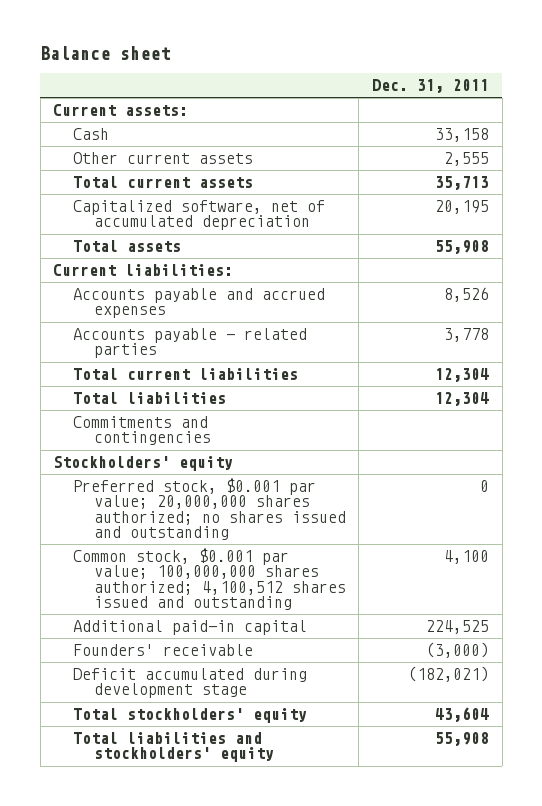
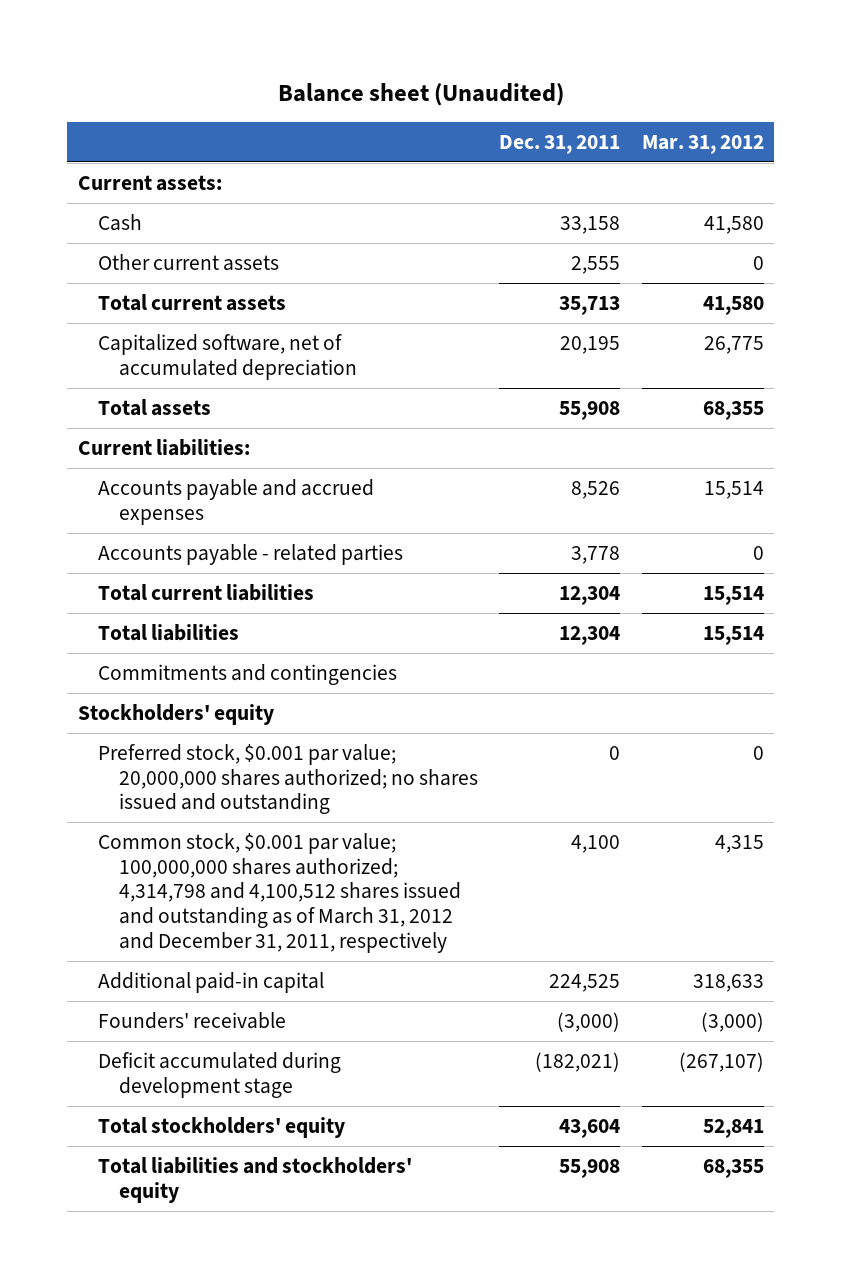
- Balance sheet
+ Balance sheet (Unaudited)
- | Dec. 31, 2011
+ | Dec. 31, 2011 | Mar. 31, 2012
- Common stock, $0.001 par value; 100,000,000 shares authorized; 4,100,512 shares issued and outstanding | 4,100
+ Common stock, $0.001 par value; 100,000,000 shares authorized; 4,314,798 and 4,100,512 shares issued and outstanding as of March 31, 2012 and December 31, 2011, respectively | 4,100 | 4,315

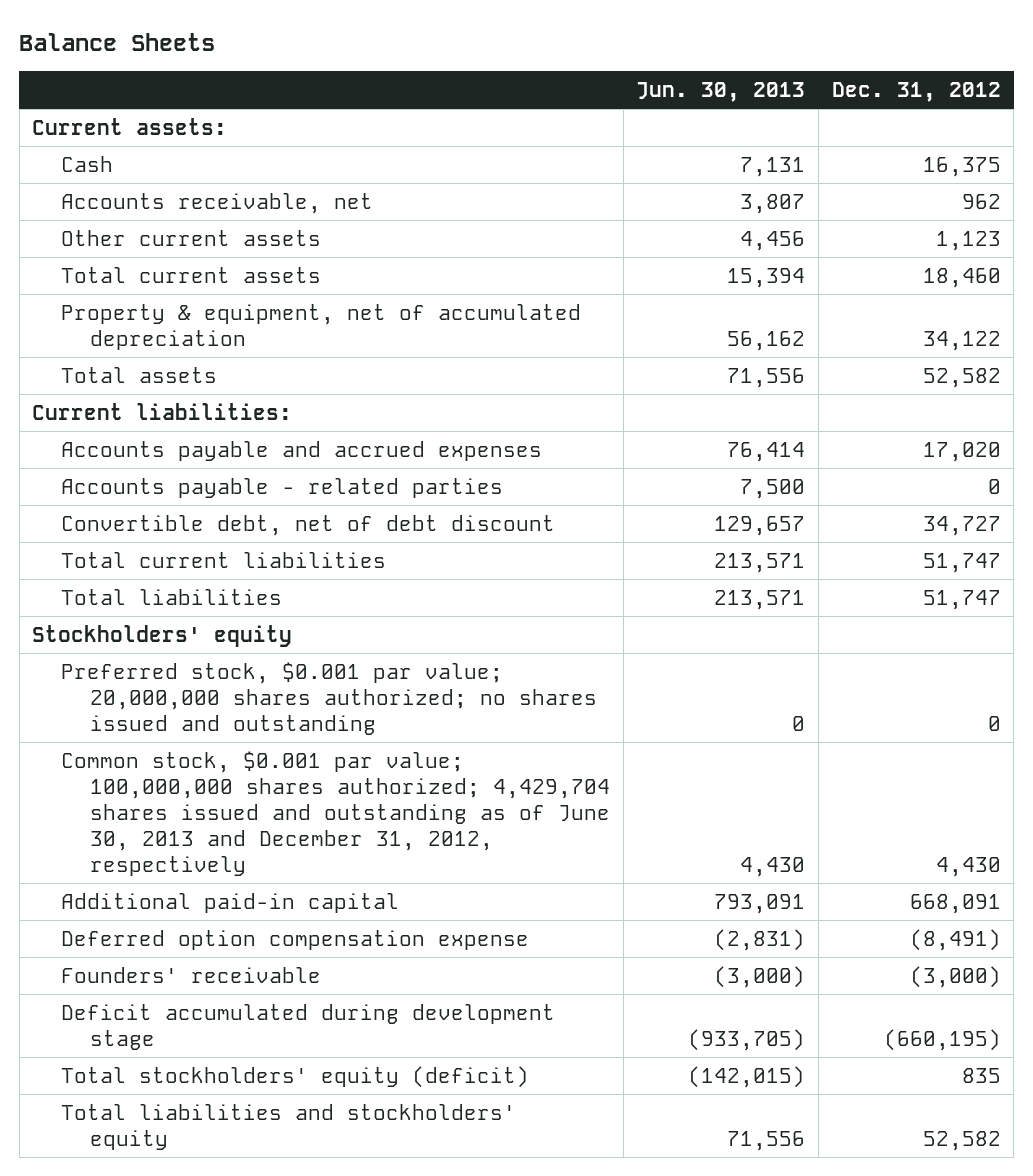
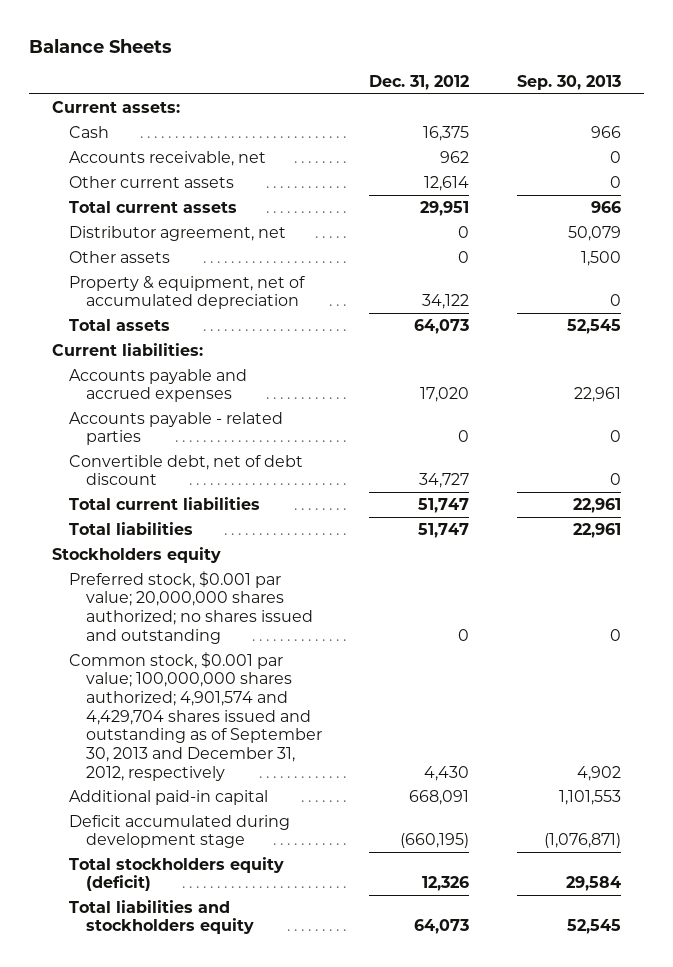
- | Jun. 30, 2013 | Dec. 31, 2012
+ | Dec. 31, 2012 | Sep. 30, 2013
- Other current assets | 4,456 | 1,123
- Total current assets | 15,394 | 18,460
+ Other current assets | 12,614 | 0
+ Total current assets | 29,951 | 966
+ Distributor agreement, net | 0 | 50,079
+ Other assets | 0 | 1,500
- Total assets | 71,556 | 52,582
+ Total assets | 64,073 | 52,545
- Stockholders' equity
+ Stockholders equity
- Common stock, $0.001 par value; 100,000,000 shares authorized; 4,429,704 shares issued and outstanding as of June 30, 2013 and December 31, 2012, respectively | 4,430 | 4,430
+ Common stock, $0.001 par value; 100,000,000 shares authorized; 4,901,574 and 4,429,704 shares issued and outstanding as of September 30, 2013 and December 31, 2012, respectively | 4,430 | 4,902
- Deferred option compensation expense | (2,831) | (8,491)
- Founders' receivable | (3,000) | (3,000)
- Total stockholders' equity (deficit) | (142,015) | 835
- Total liabilities and stockholders' equity | 71,556 | 52,582
+ Total stockholders equity (deficit) | 12,326 | 29,584
+ Total liabilities and stockholders equity | 64,073 | 52,545

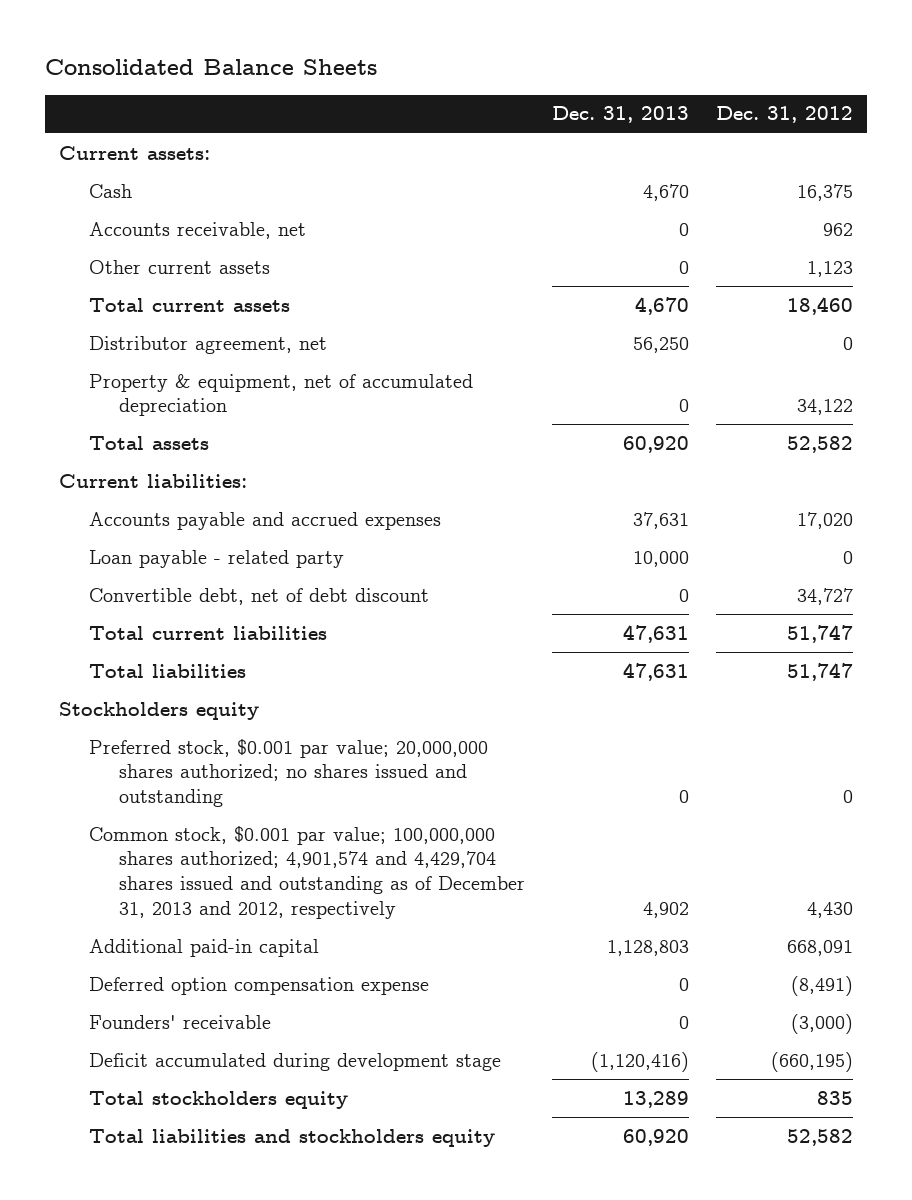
- Balance Sheets
+ Consolidated Balance Sheets
- | Dec. 31, 2012 | Sep. 30, 2013
+ | Dec. 31, 2013 | Dec. 31, 2012
- Other current assets | 12,614 | 0
- Total current assets | 29,951 | 966
+ Other current assets | 0 | 1,123
+ Total current assets | 4,670 | 18,460
- Other assets | 0 | 1,500
- Total assets | 64,073 | 52,545
+ Total assets | 60,920 | 52,582
- Accounts payable - related parties | 0 | 0
+ Loan payable - related party | 10,000 | 0
- Common stock, $0.001 par value; 100,000,000 shares authorized; 4,901,574 and 4,429,704 shares issued and outstanding as of September 30, 2013 and December 31, 2012, respectively | 4,430 | 4,902
+ Common stock, $0.001 par value; 100,000,000 shares authorized; 4,901,574 and 4,429,704 shares issued and outstanding as of December 31, 2013 and 2012, respectively | 4,902 | 4,430
+ Deferred option compensation expense | 0 | (8,491)
+ Founders' receivable | 0 | (3,000)
- Total stockholders equity (deficit) | 12,326 | 29,584
- Total liabilities and stockholders equity | 64,073 | 52,545
+ Total stockholders equity | 13,289 | 835
+ Total liabilities and stockholders equity | 60,920 | 52,582

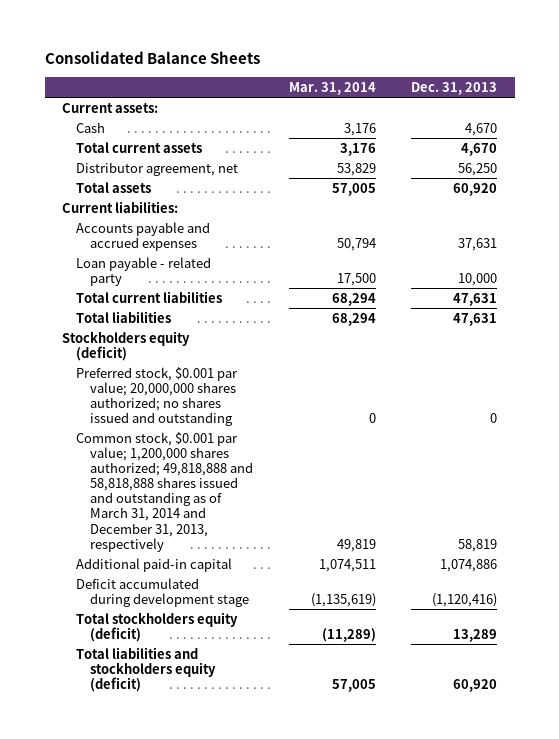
- | Dec. 31, 2013 | Dec. 31, 2012
+ | Mar. 31, 2014 | Dec. 31, 2013
- Accounts receivable, net | 0 | 962
- Other current assets | 0 | 1,123
- Property & equipment, net of accumulated depreciation | 0 | 34,122
- Convertible debt, net of debt discount | 0 | 34,727
- Stockholders equity
+ Stockholders equity (deficit)
- Common stock, $0.001 par value; 100,000,000 shares authorized; 4,901,574 and 4,429,704 shares issued and outstanding as of December 31, 2013 and 2012, respectively | 4,902 | 4,430
- Additional paid-in capital | 1,128,803 | 668,091
- Deferred option compensation expense | 0 | (8,491)
- Founders' receivable | 0 | (3,000)
+ Common stock, $0.001 par value; 1,200,000 shares authorized; 49,818,888 and 58,818,888 shares issued and outstanding as of March 31, 2014 and December 31, 2013, respectively | 49,819 | 58,819
+ Additional paid-in capital | 1,074,511 | 1,074,886
- Total stockholders equity | 13,289 | 835
- Total liabilities and stockholders equity | 60,920 | 52,582
+ Total stockholders equity (deficit) | (11,289) | 13,289
+ Total liabilities and stockholders equity (deficit) | 57,005 | 60,920

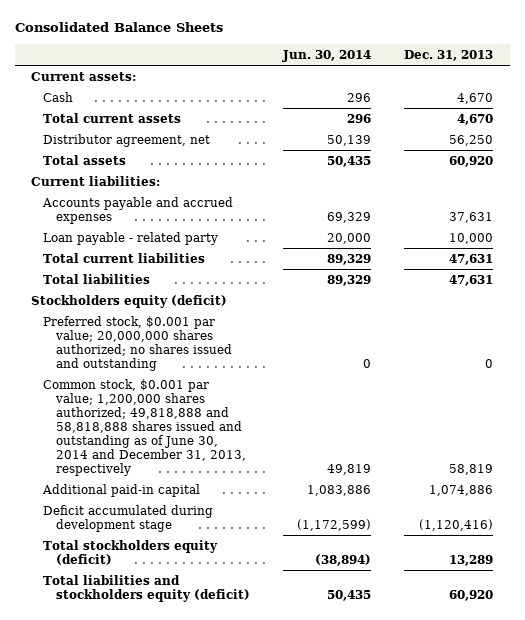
- | Mar. 31, 2014 | Dec. 31, 2013
+ | Jun. 30, 2014 | Dec. 31, 2013
- Common stock, $0.001 par value; 1,200,000 shares authorized; 49,818,888 and 58,818,888 shares issued and outstanding as of March 31, 2014 and December 31, 2013, respectively | 49,819 | 58,819
+ Common stock, $0.001 par value; 1,200,000 shares authorized; 49,818,888 and 58,818,888 shares issued and outstanding as of June 30, 2014 and December 31, 2013, respectively | 49,819 | 58,819

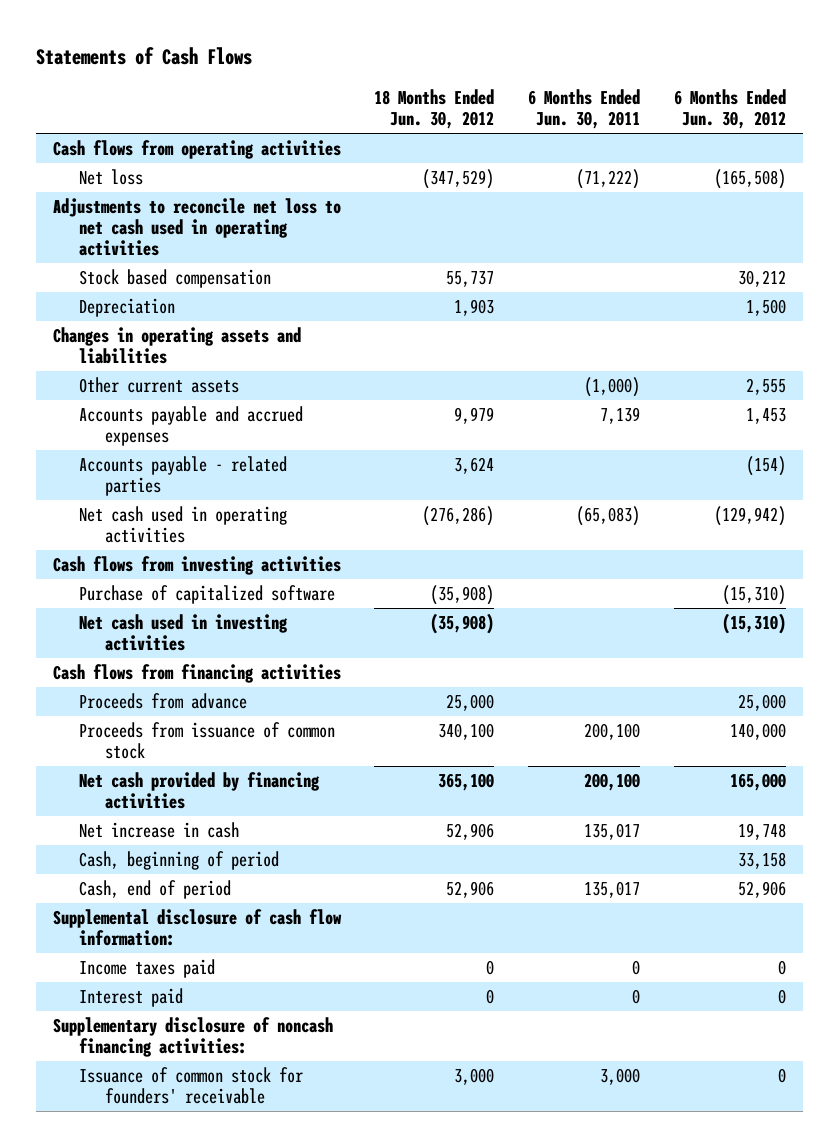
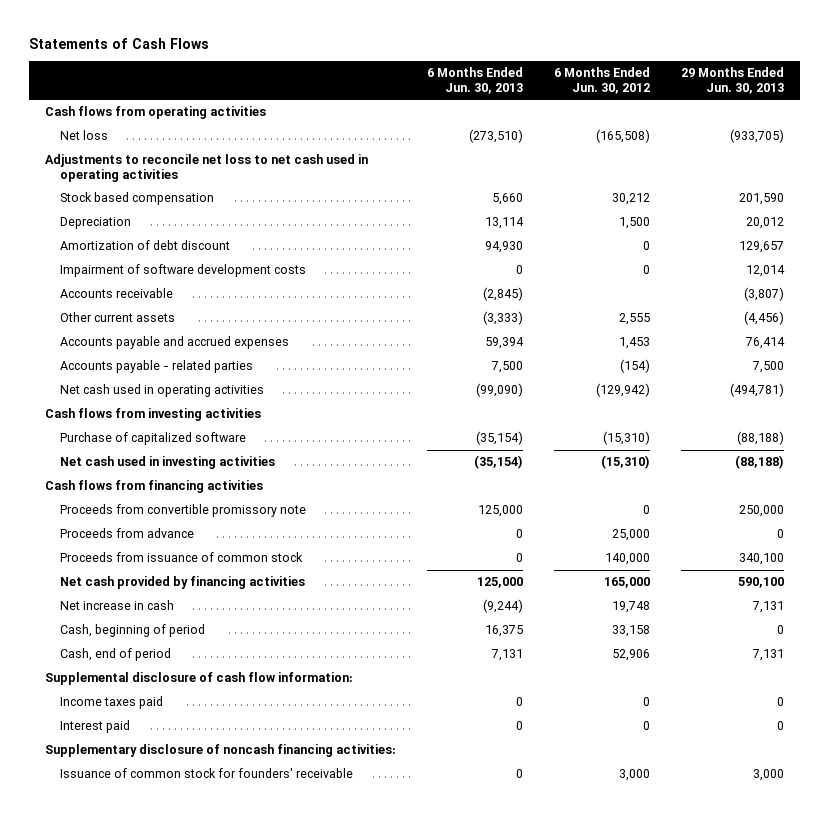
- | 18 Months Ended Jun. 30, 2012 | 6 Months Ended Jun. 30, 2011 | 6 Months Ended Jun. 30, 2012
+ | 6 Months Ended Jun. 30, 2013 | 6 Months Ended Jun. 30, 2012 | 29 Months Ended Jun. 30, 2013
- Changes in operating assets and liabilities
+ Amortization of debt discount | 94,930 | 0 | 129,657
+ Impairment of software development costs | 0 | 0 | 12,014
+ Accounts receivable | (2,845) | | (3,807)
+ Proceeds from convertible promissory note | 125,000 | 0 | 250,000
- Issuance of common stock for founders' receivable | 3,000 | 3,000 | 0
+ Issuance of common stock for founders' receivable | 0 | 3,000 | 3,000

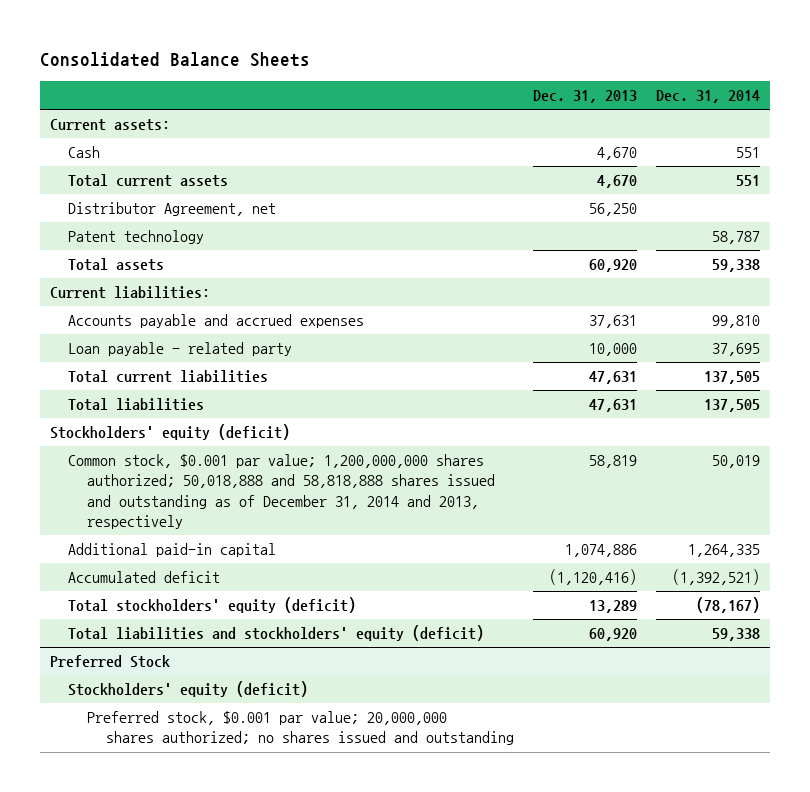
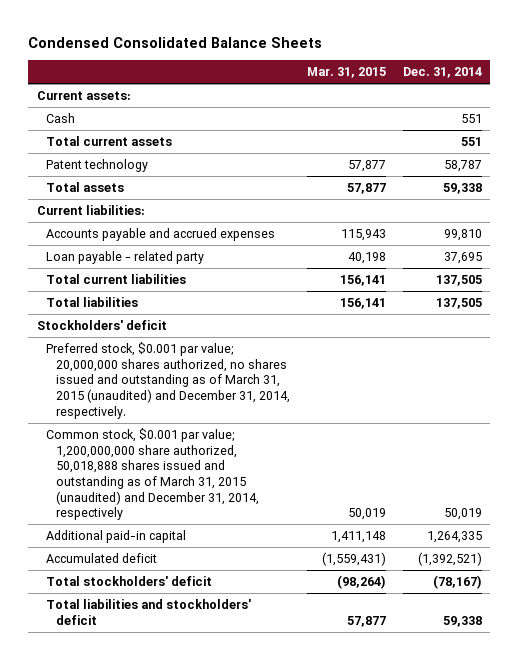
- Consolidated Balance Sheets
+ Condensed Consolidated Balance Sheets
- | Dec. 31, 2013 | Dec. 31, 2014
+ | Mar. 31, 2015 | Dec. 31, 2014
- Distributor Agreement, net | 56,250 |
- Stockholders' equity (deficit)
- Common stock, $0.001 par value; 1,200,000,000 shares authorized; 50,018,888 and 58,818,888 shares issued and outstanding as of December 31, 2014 and 2013, respectively | 58,819 | 50,019
+ Stockholders' deficit
+ Preferred stock, $0.001 par value; 20,000,000 shares authorized, no shares issued and outstanding as of March 31, 2015 (unaudited) and December 31, 2014, respectively.
+ Common stock, $0.001 par value; 1,200,000,000 share authorized, 50,018,888 shares issued and outstanding as of March 31, 2015 (unaudited) and December 31, 2014, respectively | 50,019 | 50,019
- Total stockholders' equity (deficit) | 13,289 | (78,167)
- Total liabilities and stockholders' equity (deficit) | 60,920 | 59,338
- Preferred Stock
- Stockholders' equity (deficit)
- Preferred stock, $0.001 par value; 20,000,000 shares authorized; no shares issued and outstanding
+ Total stockholders' deficit | (98,264) | (78,167)
+ Total liabilities and stockholders' deficit | 57,877 | 59,338

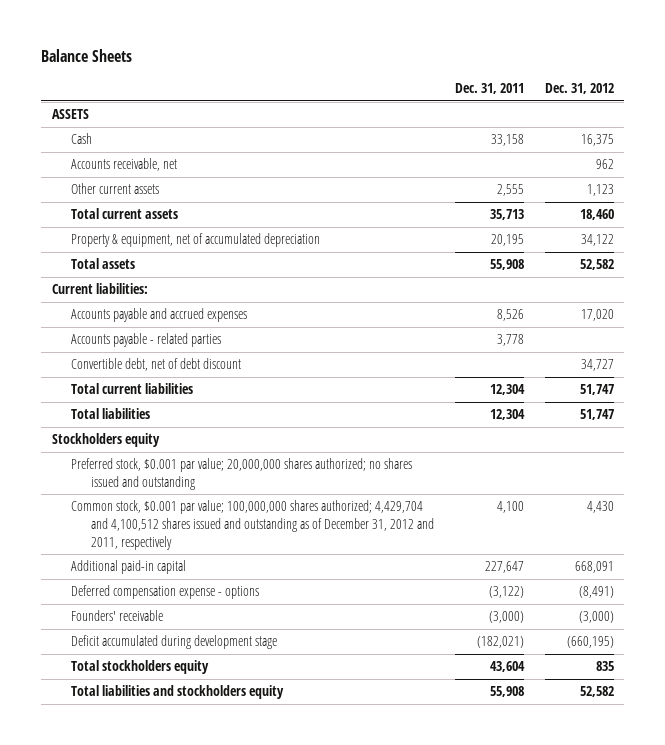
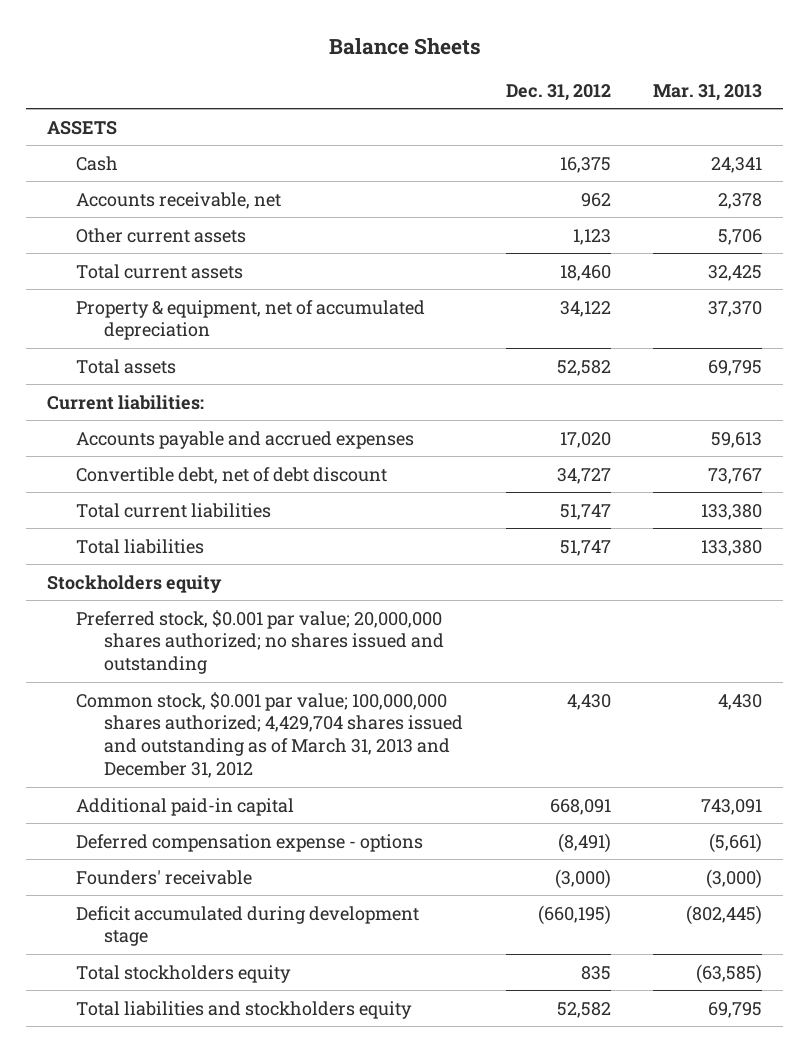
- | Dec. 31, 2011 | Dec. 31, 2012
+ | Dec. 31, 2012 | Mar. 31, 2013
- Accounts payable - related parties | 3,778 |
- Common stock, $0.001 par value; 100,000,000 shares authorized; 4,429,704 and 4,100,512 shares issued and outstanding as of December 31, 2012 and 2011, respectively | 4,100 | 4,430
+ Common stock, $0.001 par value; 100,000,000 shares authorized; 4,429,704 shares issued and outstanding as of March 31, 2013 and December 31, 2012 | 4,430 | 4,430

